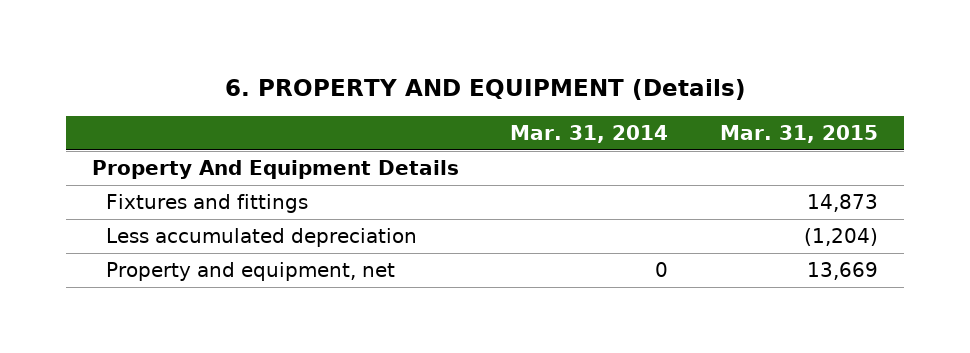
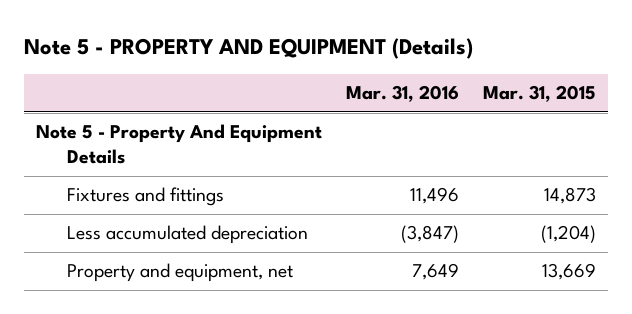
- 6. PROPERTY AND EQUIPMENT (Details)
+ Note 5 - PROPERTY AND EQUIPMENT (Details)
- | Mar. 31, 2014 | Mar. 31, 2015
+ | Mar. 31, 2016 | Mar. 31, 2015
- Property And Equipment Details
+ Note 5 - Property And Equipment Details

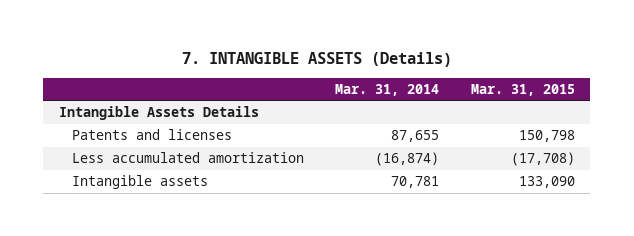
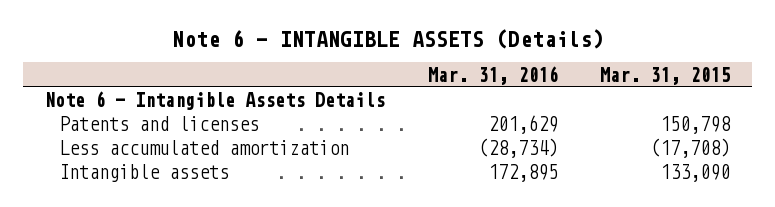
- 7. INTANGIBLE ASSETS (Details)
+ Note 6 - INTANGIBLE ASSETS (Details)
- | Mar. 31, 2014 | Mar. 31, 2015
+ | Mar. 31, 2016 | Mar. 31, 2015
- Intangible Assets Details
+ Note 6 - Intangible Assets Details

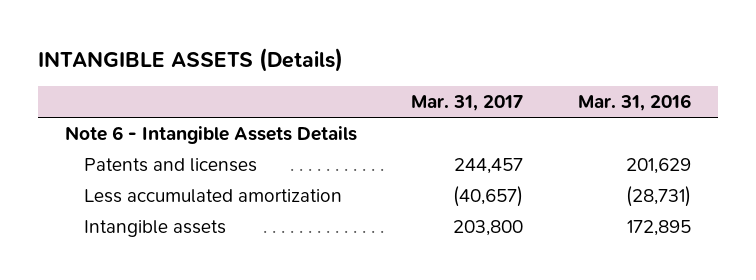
- Note 6 - INTANGIBLE ASSETS (Details)
+ INTANGIBLE ASSETS (Details)
- | Mar. 31, 2016 | Mar. 31, 2015
+ | Mar. 31, 2017 | Mar. 31, 2016
- Less accumulated amortization | (28,734) | (17,708)
+ Less accumulated amortization | (40,657) | (28,731)

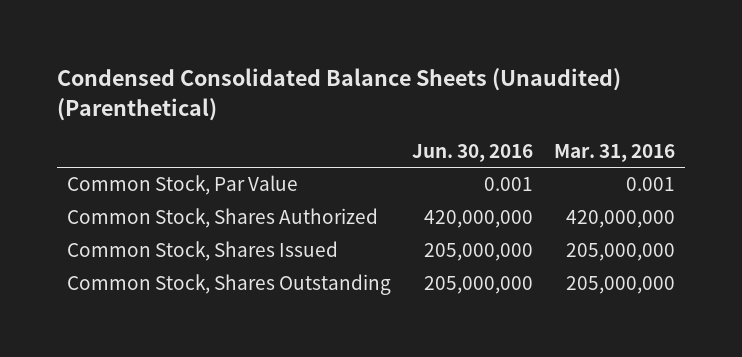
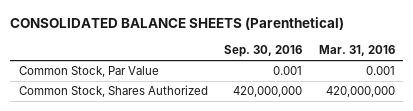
- Condensed Consolidated Balance Sheets (Unaudited) (Parenthetical)
+ CONSOLIDATED BALANCE SHEETS (Parenthetical)
- | Jun. 30, 2016 | Mar. 31, 2016
+ | Sep. 30, 2016 | Mar. 31, 2016
- Common Stock, Shares Issued | 205,000,000 | 205,000,000
- Common Stock, Shares Outstanding | 205,000,000 | 205,000,000

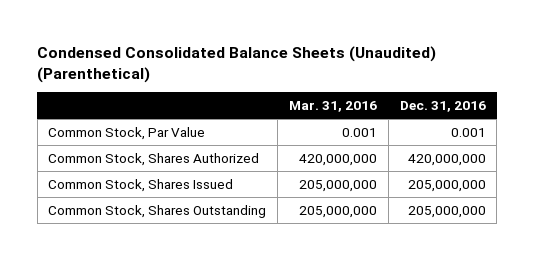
- CONSOLIDATED BALANCE SHEETS (Parenthetical)
+ Condensed Consolidated Balance Sheets (Unaudited) (Parenthetical)
- | Sep. 30, 2016 | Mar. 31, 2016
+ | Mar. 31, 2016 | Dec. 31, 2016
+ Common Stock, Shares Issued | 205,000,000 | 205,000,000
+ Common Stock, Shares Outstanding | 205,000,000 | 205,000,000

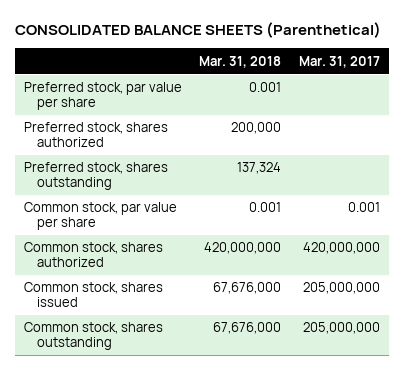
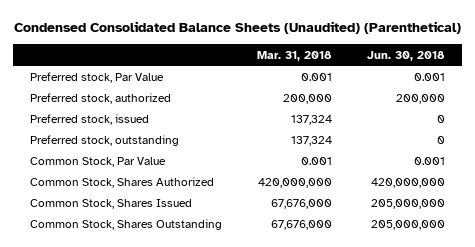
- CONSOLIDATED BALANCE SHEETS (Parenthetical)
+ Condensed Consolidated Balance Sheets (Unaudited) (Parenthetical)
- | Mar. 31, 2018 | Mar. 31, 2017
+ | Mar. 31, 2018 | Jun. 30, 2018
- Preferred stock, par value per share | 0.001 |
- Preferred stock, shares authorized | 200,000 |
- Preferred stock, shares outstanding | 137,324 |
- Common stock, par value per share | 0.001 | 0.001
- Common stock, shares authorized | 420,000,000 | 420,000,000
- Common stock, shares issued | 67,676,000 | 205,000,000
- Common stock, shares outstanding | 67,676,000 | 205,000,000
+ Preferred stock, Par Value | 0.001 | 0.001
+ Preferred stock, authorized | 200,000 | 200,000
+ Preferred stock, issued | 137,324 | 0
+ Preferred stock, outstanding | 137,324 | 0
+ Common Stock, Par Value | 0.001 | 0.001
+ Common Stock, Shares Authorized | 420,000,000 | 420,000,000
+ Common Stock, Shares Issued | 67,676,000 | 205,000,000
+ Common Stock, Shares Outstanding | 67,676,000 | 205,000,000

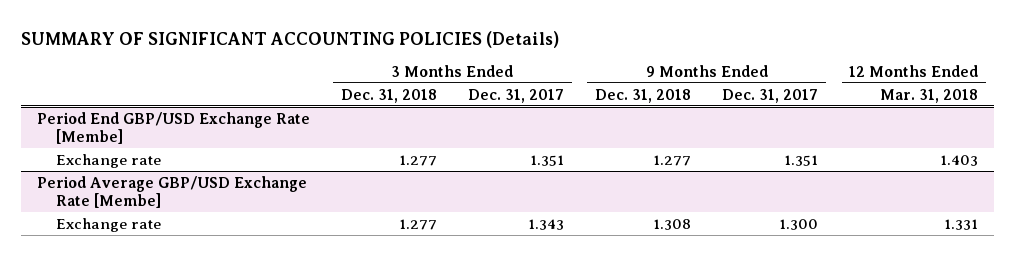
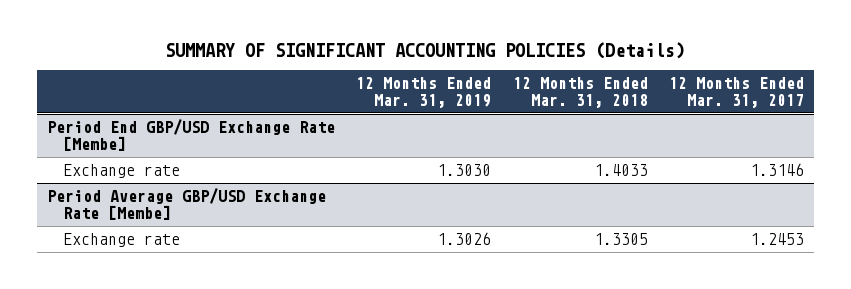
- | 3 Months Ended Dec. 31, 2018 | 3 Months Ended Dec. 31, 2017 | 9 Months Ended Dec. 31, 2018 | 9 Months Ended Dec. 31, 2017 | 12 Months Ended Mar. 31, 2018
+ | 12 Months Ended Mar. 31, 2019 | 12 Months Ended Mar. 31, 2018 | 12 Months Ended Mar. 31, 2017
@ Period End GBP/USD Exchange Rate [Membe]
- Exchange rate | 1.277 | 1.351 | 1.277 | 1.351 | 1.403
+ Exchange rate | 1.3030 | 1.4033 | 1.3146
@ Period Average GBP/USD Exchange Rate [Membe]
- Exchange rate | 1.277 | 1.343 | 1.308 | 1.300 | 1.331
+ Exchange rate | 1.3026 | 1.3305 | 1.2453

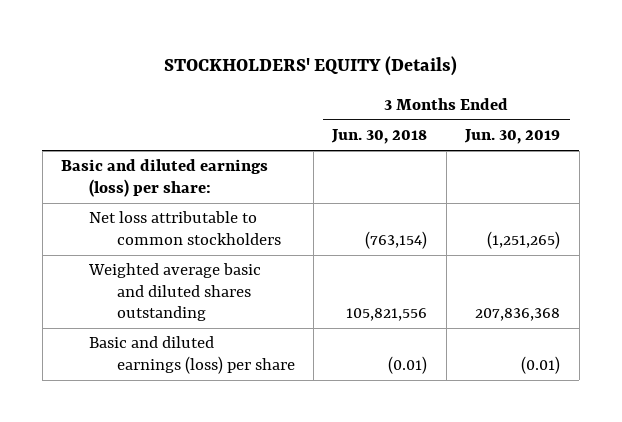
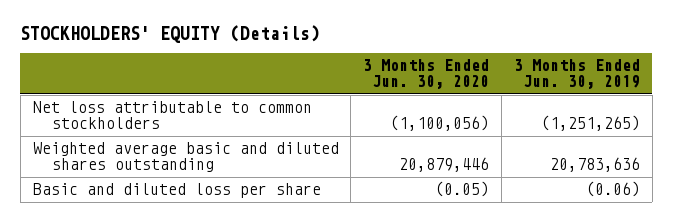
- | 3 Months Ended Jun. 30, 2018 | 3 Months Ended Jun. 30, 2019
+ | 3 Months Ended Jun. 30, 2020 | 3 Months Ended Jun. 30, 2019
- Basic and diluted earnings (loss) per share:
- Weighted average basic and diluted shares outstanding | 105,821,556 | 207,836,368
- Basic and diluted earnings (loss) per share | (0.01) | (0.01)
+ Weighted average basic and diluted shares outstanding | 20,879,446 | 20,783,636
+ Basic and diluted loss per share | (0.05) | (0.06)

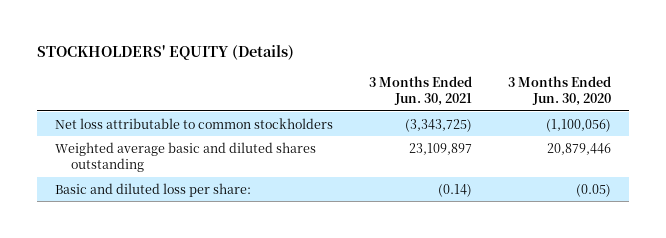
- | 3 Months Ended Jun. 30, 2020 | 3 Months Ended Jun. 30, 2019
+ | 3 Months Ended Jun. 30, 2021 | 3 Months Ended Jun. 30, 2020
- Basic and diluted loss per share | (0.05) | (0.06)
+ Basic and diluted loss per share: | (0.14) | (0.05)

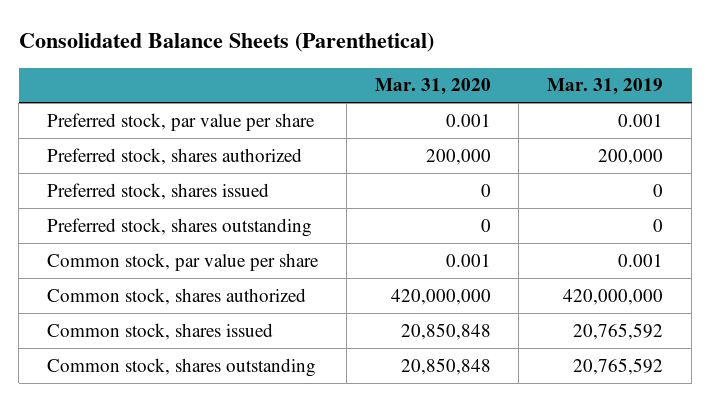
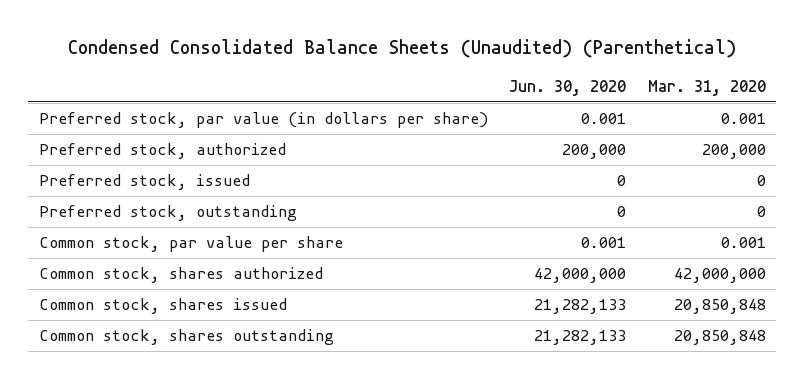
- Consolidated Balance Sheets (Parenthetical)
+ Condensed Consolidated Balance Sheets (Unaudited) (Parenthetical)
- | Mar. 31, 2020 | Mar. 31, 2019
+ | Jun. 30, 2020 | Mar. 31, 2020
- Preferred stock, par value per share | 0.001 | 0.001
- Preferred stock, shares authorized | 200,000 | 200,000
- Preferred stock, shares issued | 0 | 0
- Preferred stock, shares outstanding | 0 | 0
+ Preferred stock, par value (in dollars per share) | 0.001 | 0.001
+ Preferred stock, authorized | 200,000 | 200,000
+ Preferred stock, issued | 0 | 0
+ Preferred stock, outstanding | 0 | 0
- Common stock, shares authorized | 420,000,000 | 420,000,000
+ Common stock, shares authorized | 42,000,000 | 42,000,000

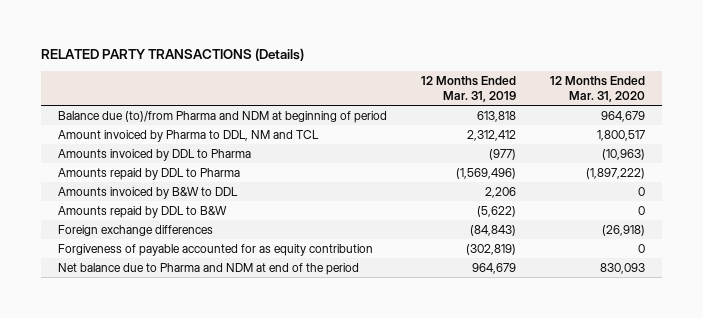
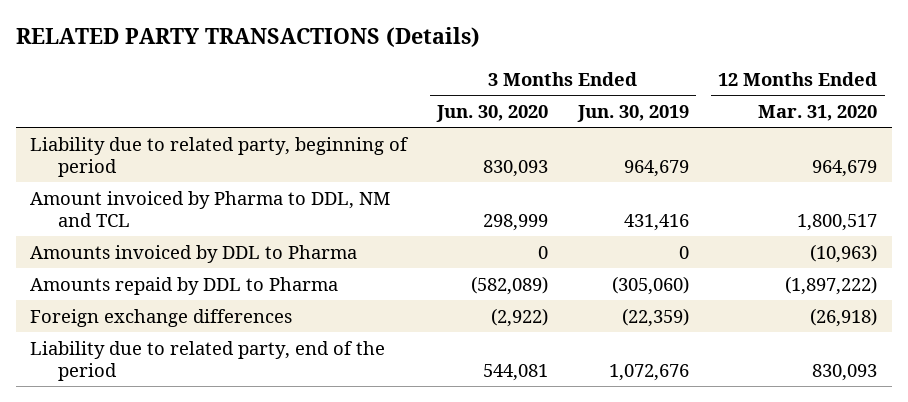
- | 12 Months Ended Mar. 31, 2019 | 12 Months Ended Mar. 31, 2020
+ | 3 Months Ended Jun. 30, 2020 | 3 Months Ended Jun. 30, 2019 | 12 Months Ended Mar. 31, 2020
- Balance due (to)/from Pharma and NDM at beginning of period | 613,818 | 964,679
+ Liability due to related party, beginning of period | 830,093 | 964,679 | 964,679
- Amounts invoiced by B&W to DDL | 2,206 | 0
- Amounts repaid by DDL to B&W | (5,622) | 0
- Forgiveness of payable accounted for as equity contribution | (302,819) | 0
- Net balance due to Pharma and NDM at end of the period | 964,679 | 830,093
+ Liability due to related party, end of the period | 544,081 | 1,072,676 | 830,093

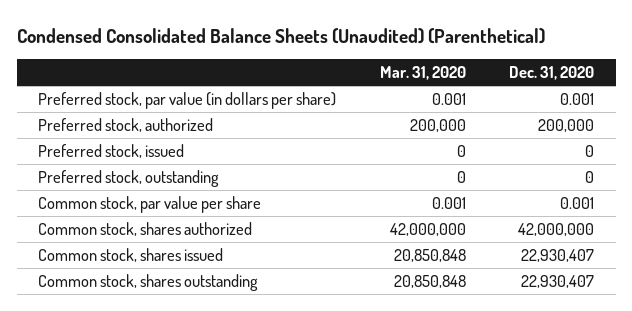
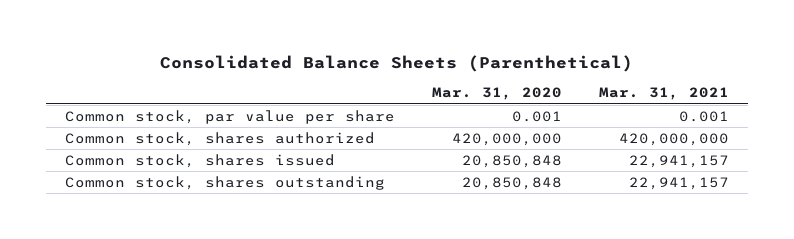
- Condensed Consolidated Balance Sheets (Unaudited) (Parenthetical)
+ Consolidated Balance Sheets (Parenthetical)
- | Mar. 31, 2020 | Dec. 31, 2020
+ | Mar. 31, 2020 | Mar. 31, 2021
- Preferred stock, par value (in dollars per share) | 0.001 | 0.001
- Preferred stock, authorized | 200,000 | 200,000
- Preferred stock, issued | 0 | 0
- Preferred stock, outstanding | 0 | 0
- Common stock, shares authorized | 42,000,000 | 42,000,000
+ Common stock, shares authorized | 420,000,000 | 420,000,000

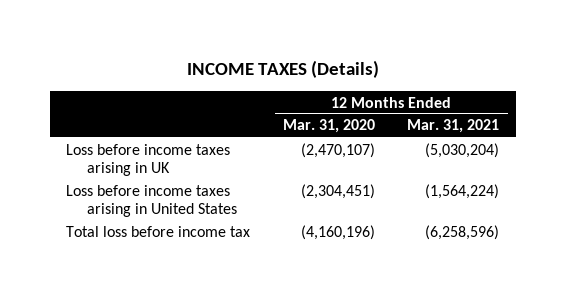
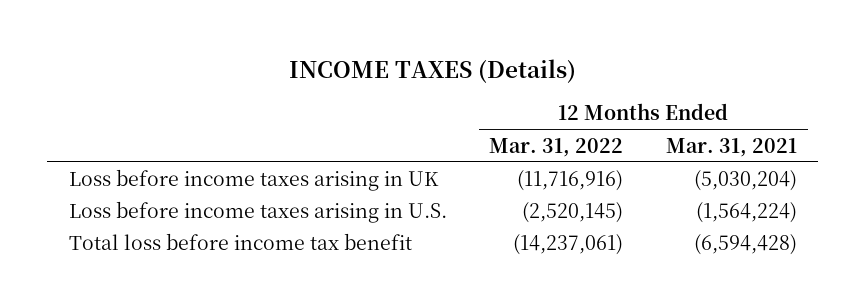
- | 12 Months Ended Mar. 31, 2020 | 12 Months Ended Mar. 31, 2021
+ | 12 Months Ended Mar. 31, 2022 | 12 Months Ended Mar. 31, 2021
- Loss before income taxes arising in United States | (2,304,451) | (1,564,224)
- Total loss before income tax | (4,160,196) | (6,258,596)
+ Loss before income taxes arising in U.S. | (2,520,145) | (1,564,224)
+ Total loss before income tax benefit | (14,237,061) | (6,594,428)

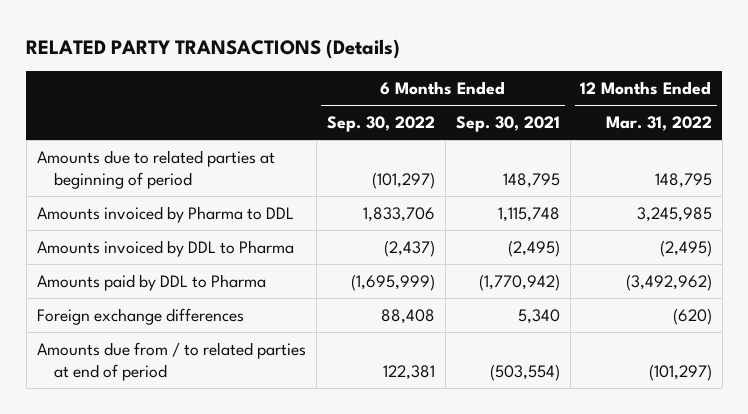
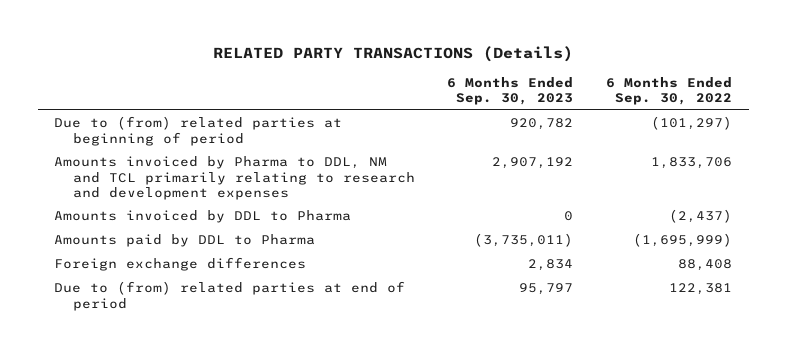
- | 6 Months Ended Sep. 30, 2022 | 6 Months Ended Sep. 30, 2021 | 12 Months Ended Mar. 31, 2022
+ | 6 Months Ended Sep. 30, 2023 | 6 Months Ended Sep. 30, 2022
- Amounts due to related parties at beginning of period | (101,297) | 148,795 | 148,795
- Amounts invoiced by Pharma to DDL | 1,833,706 | 1,115,748 | 3,245,985
+ Due to (from) related parties at beginning of period | 920,782 | (101,297)
+ Amounts invoiced by Pharma to DDL, NM and TCL primarily relating to research and development expenses | 2,907,192 | 1,833,706
- Amounts due from / to related parties at end of period | 122,381 | (503,554) | (101,297)
+ Due to (from) related parties at end of period | 95,797 | 122,381

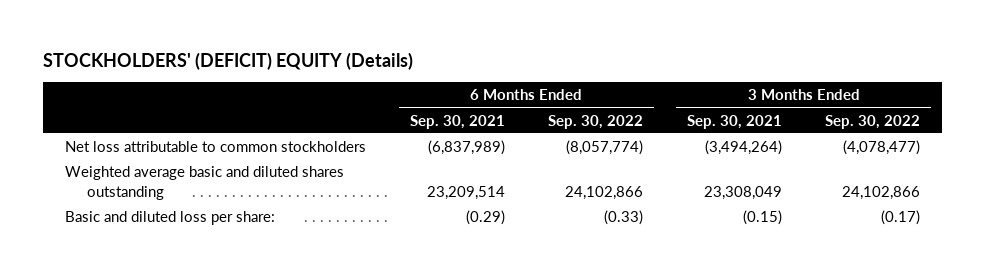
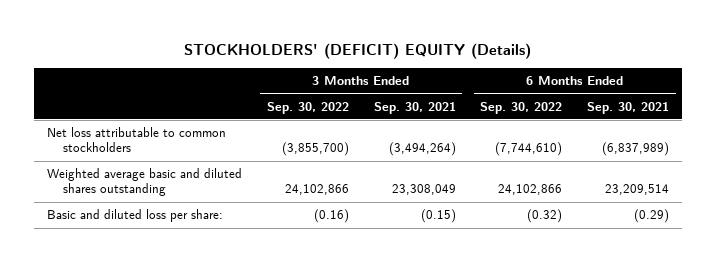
- | 6 Months Ended Sep. 30, 2021 | 6 Months Ended Sep. 30, 2022 | 3 Months Ended Sep. 30, 2021 | 3 Months Ended Sep. 30, 2022
+ | 3 Months Ended Sep. 30, 2022 | 3 Months Ended Sep. 30, 2021 | 6 Months Ended Sep. 30, 2022 | 6 Months Ended Sep. 30, 2021
- Net loss attributable to common stockholders | (6,837,989) | (8,057,774) | (3,494,264) | (4,078,477)
+ Net loss attributable to common stockholders | (3,855,700) | (3,494,264) | (7,744,610) | (6,837,989)
- Basic and diluted loss per share: | (0.29) | (0.33) | (0.15) | (0.17)
+ Basic and diluted loss per share: | (0.16) | (0.15) | (0.32) | (0.29)

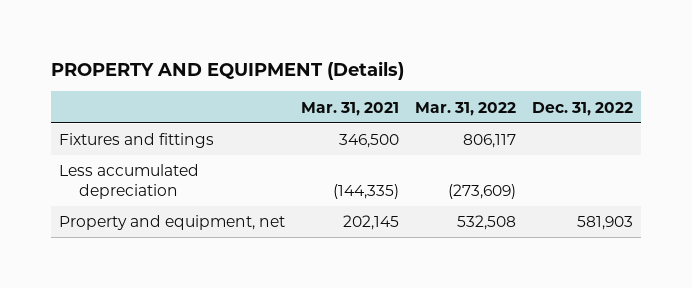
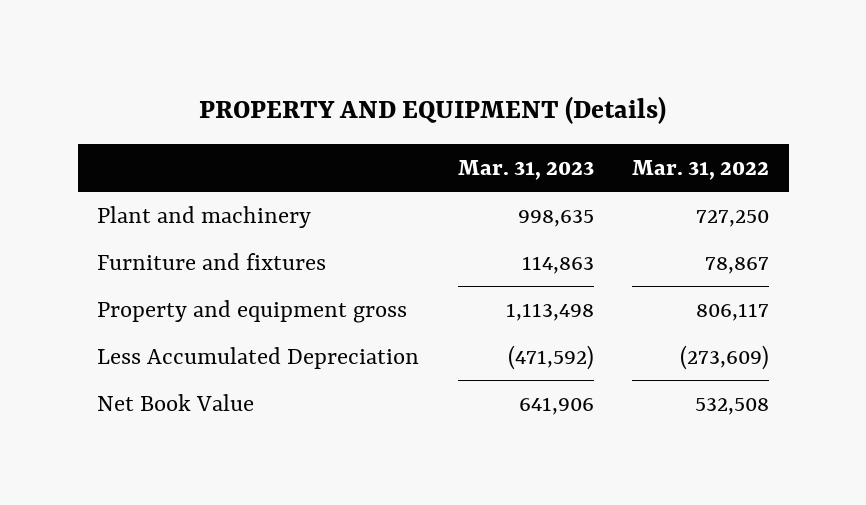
- | Mar. 31, 2021 | Mar. 31, 2022 | Dec. 31, 2022
+ | Mar. 31, 2023 | Mar. 31, 2022
- Fixtures and fittings | 346,500 | 806,117 |
- Less accumulated depreciation | (144,335) | (273,609) |
- Property and equipment, net | 202,145 | 532,508 | 581,903
+ Plant and machinery | 998,635 | 727,250
+ Furniture and fixtures | 114,863 | 78,867
+ Property and equipment gross | 1,113,498 | 806,117
+ Less Accumulated Depreciation | (471,592) | (273,609)
+ Net Book Value | 641,906 | 532,508

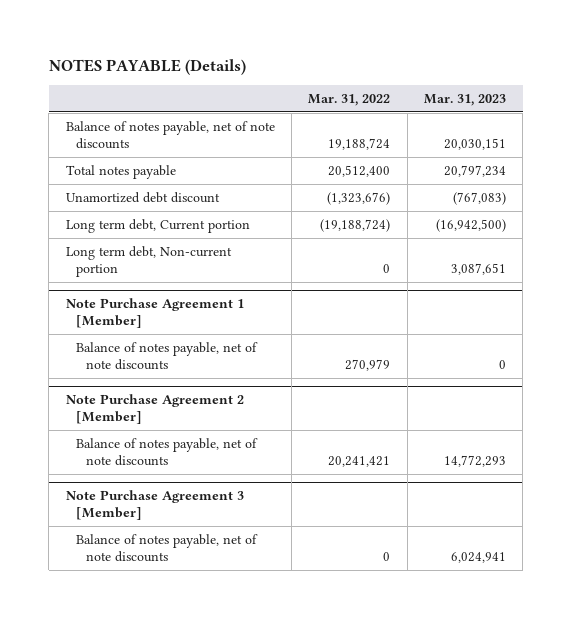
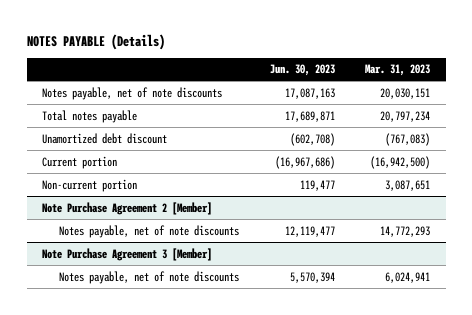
- | Mar. 31, 2022 | Mar. 31, 2023
+ | Jun. 30, 2023 | Mar. 31, 2023
- Balance of notes payable, net of note discounts | 19,188,724 | 20,030,151
+ Notes payable, net of note discounts | 17,087,163 | 20,030,151
- Long term debt, Current portion | (19,188,724) | (16,942,500)
- Long term debt, Non-current portion | 0 | 3,087,651
- Note Purchase Agreement 1 [Member]
- Balance of notes payable, net of note discounts | 270,979 | 0
+ Current portion | (16,967,686) | (16,942,500)
+ Non-current portion | 119,477 | 3,087,651
@ Note Purchase Agreement 2 [Member]
- Balance of notes payable, net of note discounts | 20,241,421 | 14,772,293
+ Notes payable, net of note discounts | 12,119,477 | 14,772,293
@ Note Purchase Agreement 3 [Member]
- Balance of notes payable, net of note discounts | 0 | 6,024,941
+ Notes payable, net of note discounts | 5,570,394 | 6,024,941

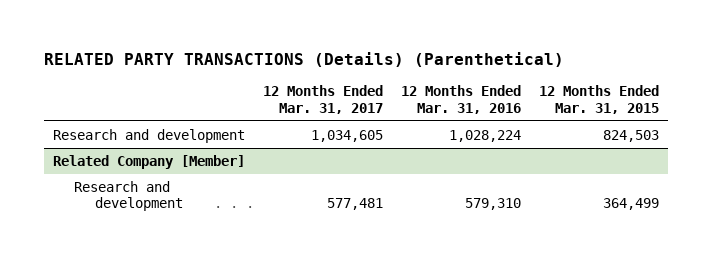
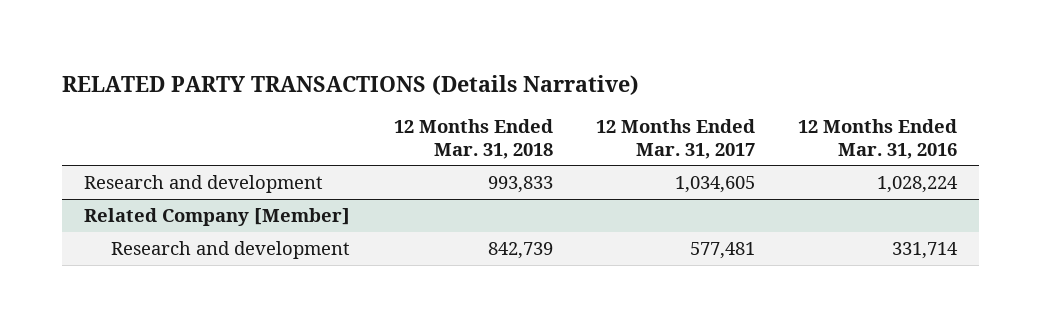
- RELATED PARTY TRANSACTIONS (Details) (Parenthetical)
+ RELATED PARTY TRANSACTIONS (Details Narrative)
- | 12 Months Ended Mar. 31, 2017 | 12 Months Ended Mar. 31, 2016 | 12 Months Ended Mar. 31, 2015
+ | 12 Months Ended Mar. 31, 2018 | 12 Months Ended Mar. 31, 2017 | 12 Months Ended Mar. 31, 2016
@ Related Company [Member]
- Research and development | 577,481 | 579,310 | 364,499
+ Research and development | 842,739 | 577,481 | 331,714

